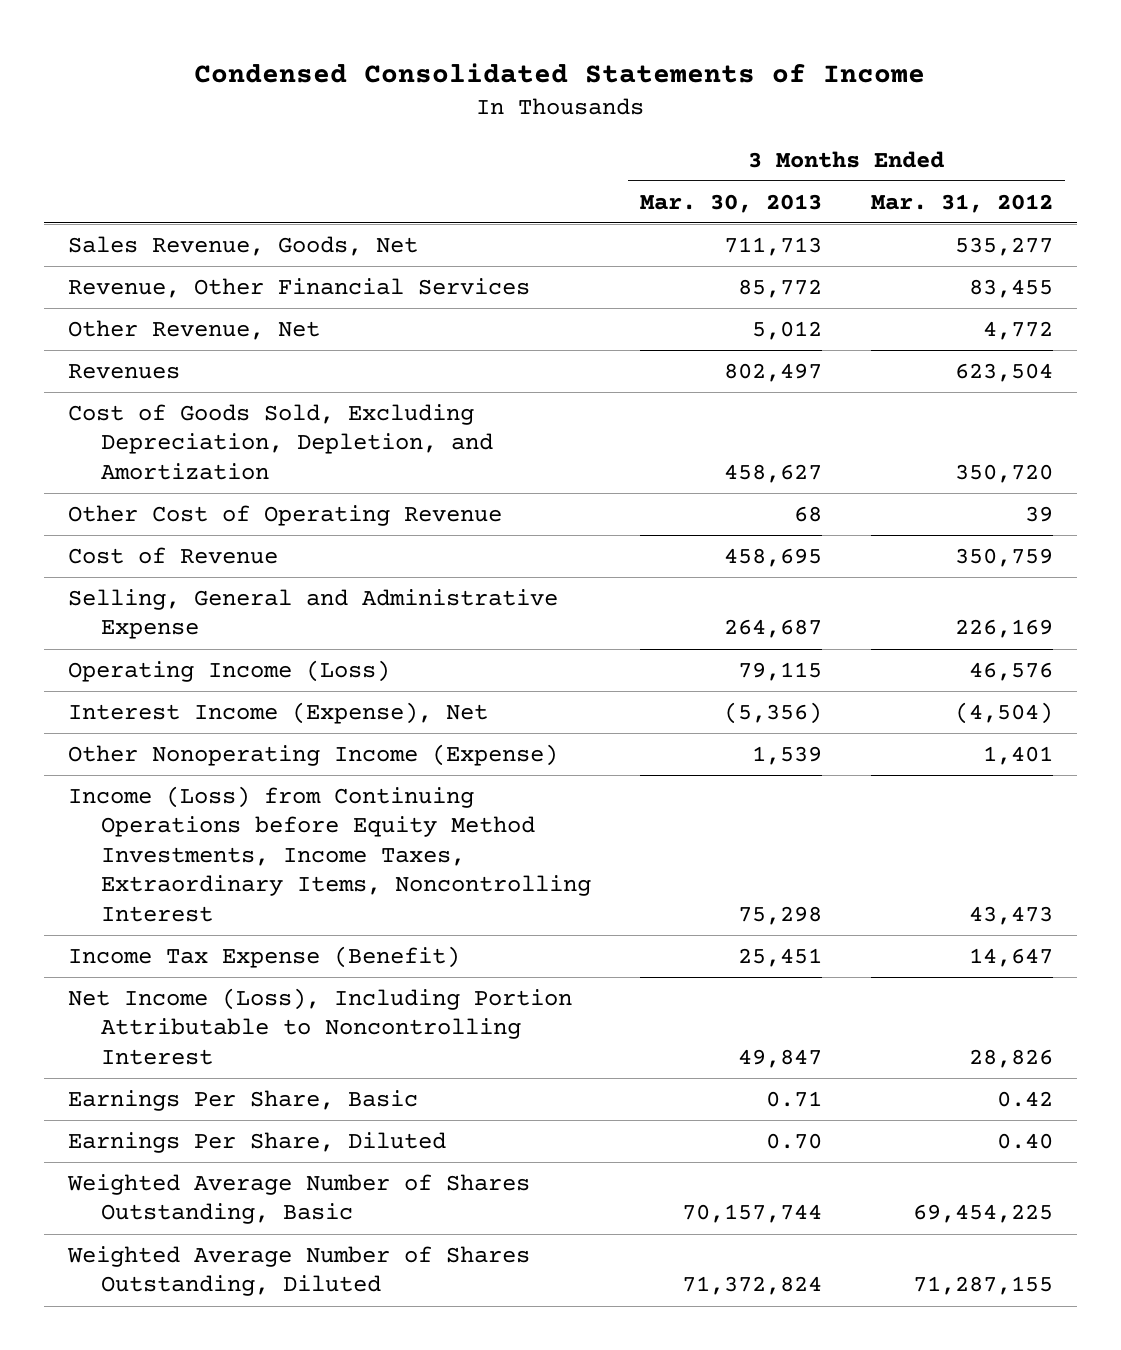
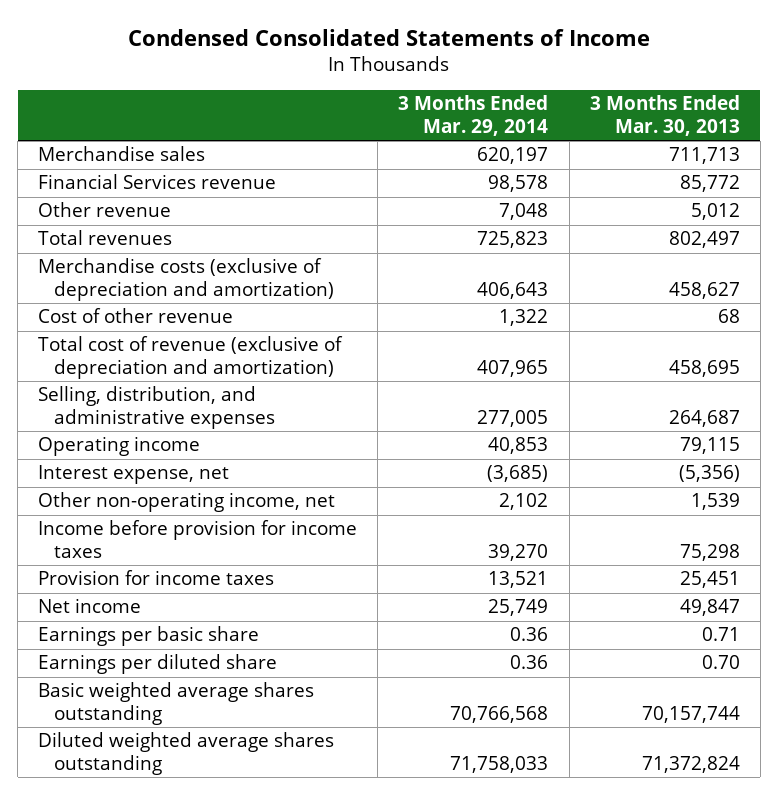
- | 3 Months Ended Mar. 30, 2013 | 3 Months Ended Mar. 31, 2012
+ | 3 Months Ended Mar. 29, 2014 | 3 Months Ended Mar. 30, 2013
- Sales Revenue, Goods, Net | 711,713 | 535,277
- Revenue, Other Financial Services | 85,772 | 83,455
- Other Revenue, Net | 5,012 | 4,772
- Revenues | 802,497 | 623,504
- Cost of Goods Sold, Excluding Depreciation, Depletion, and Amortization | 458,627 | 350,720
- Other Cost of Operating Revenue | 68 | 39
- Cost of Revenue | 458,695 | 350,759
- Selling, General and Administrative Expense | 264,687 | 226,169
- Operating Income (Loss) | 79,115 | 46,576
- Interest Income (Expense), Net | (5,356) | (4,504)
- Other Nonoperating Income (Expense) | 1,539 | 1,401
- Income (Loss) from Continuing Operations before Equity Method Investments, Income Taxes, Extraordinary Items, Noncontrolling Interest | 75,298 | 43,473
- Income Tax Expense (Benefit) | 25,451 | 14,647
- Net Income (Loss), Including Portion Attributable to Noncontrolling Interest | 49,847 | 28,826
- Earnings Per Share, Basic | 0.71 | 0.42
- Earnings Per Share, Diluted | 0.70 | 0.40
- Weighted Average Number of Shares Outstanding, Basic | 70,157,744 | 69,454,225
- Weighted Average Number of Shares Outstanding, Diluted | 71,372,824 | 71,287,155
+ Merchandise sales | 620,197 | 711,713
+ Financial Services revenue | 98,578 | 85,772
+ Other revenue | 7,048 | 5,012
+ Total revenues | 725,823 | 802,497
+ Merchandise costs (exclusive of depreciation and amortization) | 406,643 | 458,627
+ Cost of other revenue | 1,322 | 68
+ Total cost of revenue (exclusive of depreciation and amortization) | 407,965 | 458,695
+ Selling, distribution, and administrative expenses | 277,005 | 264,687
+ Operating income | 40,853 | 79,115
+ Interest expense, net | (3,685) | (5,356)
+ Other non-operating income, net | 2,102 | 1,539
+ Income before provision for income taxes | 39,270 | 75,298
+ Provision for income taxes | 13,521 | 25,451
+ Net income | 25,749 | 49,847
+ Earnings per basic share | 0.36 | 0.71
+ Earnings per diluted share | 0.36 | 0.70
+ Basic weighted average shares outstanding | 70,766,568 | 70,157,744
+ Diluted weighted average shares outstanding | 71,758,033 | 71,372,824

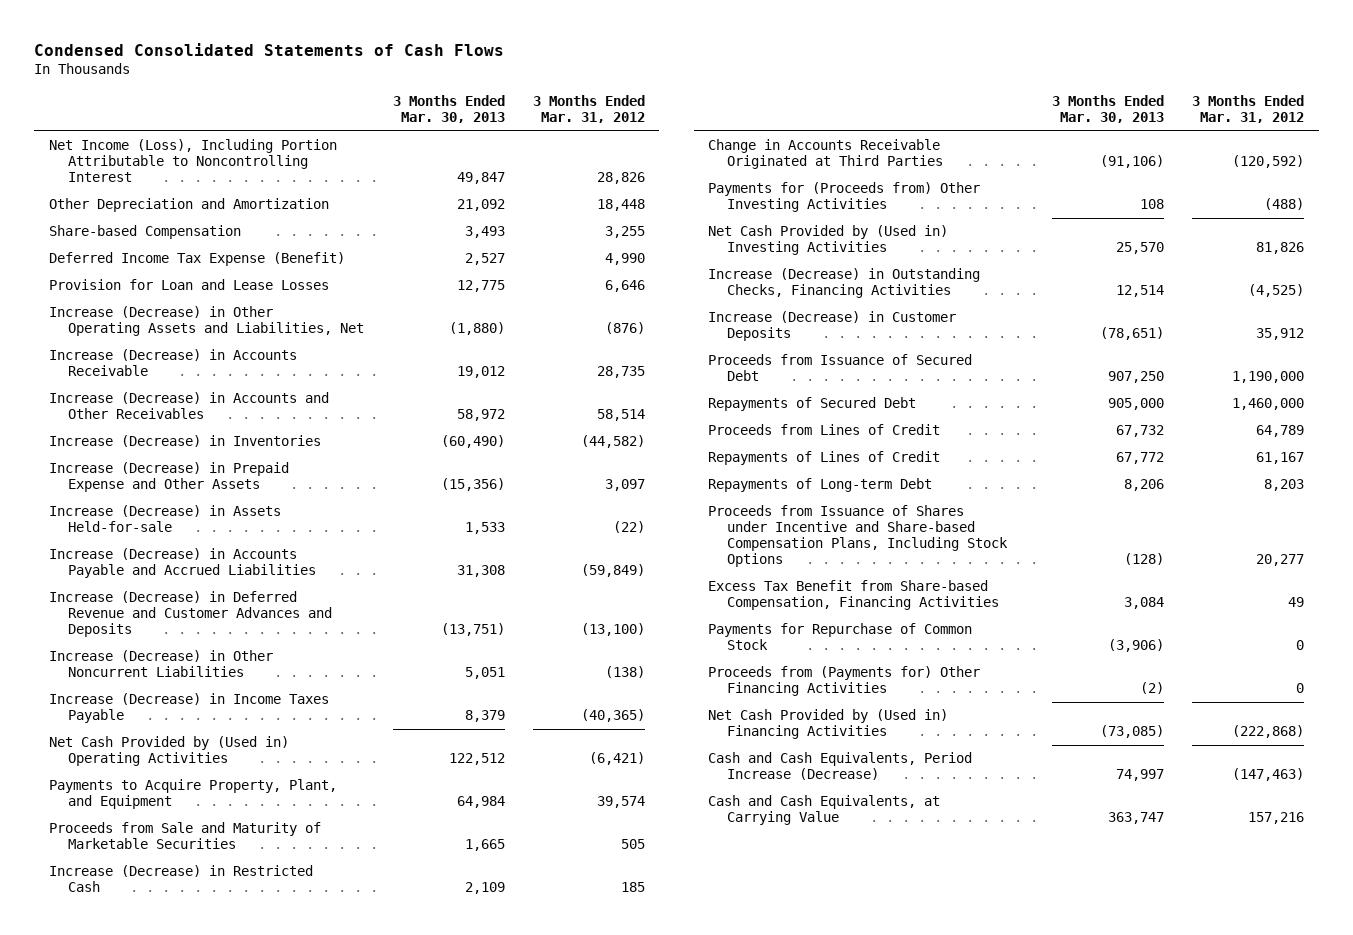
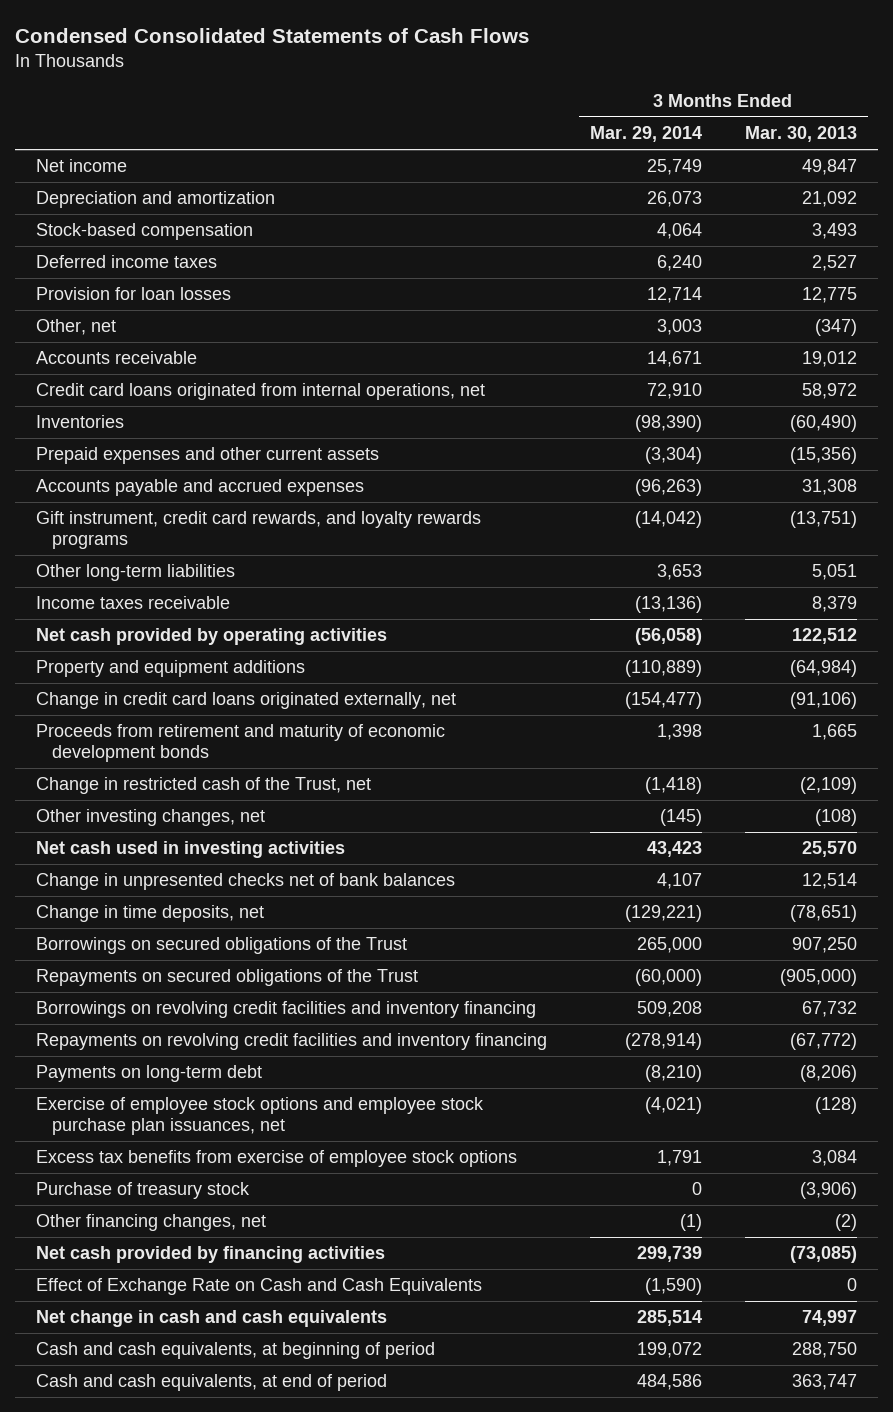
- | 3 Months Ended Mar. 30, 2013 | 3 Months Ended Mar. 31, 2012
+ | 3 Months Ended Mar. 29, 2014 | 3 Months Ended Mar. 30, 2013
- Net Income (Loss), Including Portion Attributable to Noncontrolling Interest | 49,847 | 28,826
- Other Depreciation and Amortization | 21,092 | 18,448
- Share-based Compensation | 3,493 | 3,255
- Deferred Income Tax Expense (Benefit) | 2,527 | 4,990
- Provision for Loan and Lease Losses | 12,775 | 6,646
- Increase (Decrease) in Other Operating Assets and Liabilities, Net | (1,880) | (876)
- Increase (Decrease) in Accounts Receivable | 19,012 | 28,735
- Increase (Decrease) in Accounts and Other Receivables | 58,972 | 58,514
- Increase (Decrease) in Inventories | (60,490) | (44,582)
- Increase (Decrease) in Prepaid Expense and Other Assets | (15,356) | 3,097
- Increase (Decrease) in Assets Held-for-sale | 1,533 | (22)
- Increase (Decrease) in Accounts Payable and Accrued Liabilities | 31,308 | (59,849)
- Increase (Decrease) in Deferred Revenue and Customer Advances and Deposits | (13,751) | (13,100)
- Increase (Decrease) in Other Noncurrent Liabilities | 5,051 | (138)
- Increase (Decrease) in Income Taxes Payable | 8,379 | (40,365)
- Net Cash Provided by (Used in) Operating Activities | 122,512 | (6,421)
- Payments to Acquire Property, Plant, and Equipment | 64,984 | 39,574
- Proceeds from Sale and Maturity of Marketable Securities | 1,665 | 505
- Increase (Decrease) in Restricted Cash | 2,109 | 185
- Change in Accounts Receivable Originated at Third Parties | (91,106) | (120,592)
- Payments for (Proceeds from) Other Investing Activities | 108 | (488)
- Net Cash Provided by (Used in) Investing Activities | 25,570 | 81,826
- Increase (Decrease) in Outstanding Checks, Financing Activities | 12,514 | (4,525)
- Increase (Decrease) in Customer Deposits | (78,651) | 35,912
- Proceeds from Issuance of Secured Debt | 907,250 | 1,190,000
- Repayments of Secured Debt | 905,000 | 1,460,000
- Proceeds from Lines of Credit | 67,732 | 64,789
- Repayments of Lines of Credit | 67,772 | 61,167
- Repayments of Long-term Debt | 8,206 | 8,203
- Proceeds from Issuance of Shares under Incentive and Share-based Compensation Plans, Including Stock Options | (128) | 20,277
- Excess Tax Benefit from Share-based Compensation, Financing Activities | 3,084 | 49
- Payments for Repurchase of Common Stock | (3,906) | 0
- Proceeds from (Payments for) Other Financing Activities | (2) | 0
- Net Cash Provided by (Used in) Financing Activities | (73,085) | (222,868)
- Cash and Cash Equivalents, Period Increase (Decrease) | 74,997 | (147,463)
- Cash and Cash Equivalents, at Carrying Value | 363,747 | 157,216
+ Net income | 25,749 | 49,847
+ Depreciation and amortization | 26,073 | 21,092
+ Stock-based compensation | 4,064 | 3,493
+ Deferred income taxes | 6,240 | 2,527
+ Provision for loan losses | 12,714 | 12,775
+ Other, net | 3,003 | (347)
+ Accounts receivable | 14,671 | 19,012
+ Credit card loans originated from internal operations, net | 72,910 | 58,972
+ Inventories | (98,390) | (60,490)
+ Prepaid expenses and other current assets | (3,304) | (15,356)
+ Accounts payable and accrued expenses | (96,263) | 31,308
+ Gift instrument, credit card rewards, and loyalty rewards programs | (14,042) | (13,751)
+ Other long-term liabilities | 3,653 | 5,051
+ Income taxes receivable | (13,136) | 8,379
+ Net cash provided by operating activities | (56,058) | 122,512
+ Property and equipment additions | (110,889) | (64,984)
+ Change in credit card loans originated externally, net | (154,477) | (91,106)
+ Proceeds from retirement and maturity of economic development bonds | 1,398 | 1,665
+ Change in restricted cash of the Trust, net | (1,418) | (2,109)
+ Other investing changes, net | (145) | (108)
+ Net cash used in investing activities | 43,423 | 25,570
+ Change in unpresented checks net of bank balances | 4,107 | 12,514
+ Change in time deposits, net | (129,221) | (78,651)
+ Borrowings on secured obligations of the Trust | 265,000 | 907,250
+ Repayments on secured obligations of the Trust | (60,000) | (905,000)
+ Borrowings on revolving credit facilities and inventory financing | 509,208 | 67,732
+ Repayments on revolving credit facilities and inventory financing | (278,914) | (67,772)
+ Payments on long-term debt | (8,210) | (8,206)
+ Exercise of employee stock options and employee stock purchase plan issuances, net | (4,021) | (128)
+ Excess tax benefits from exercise of employee stock options | 1,791 | 3,084
+ Purchase of treasury stock | 0 | (3,906)
+ Other financing changes, net | (1) | (2)
+ Net cash provided by financing activities | 299,739 | (73,085)
+ Effect of Exchange Rate on Cash and Cash Equivalents | (1,590) | 0
+ Net change in cash and cash equivalents | 285,514 | 74,997
+ Cash and cash equivalents, at beginning of period | 199,072 | 288,750
+ Cash and cash equivalents, at end of period | 484,586 | 363,747

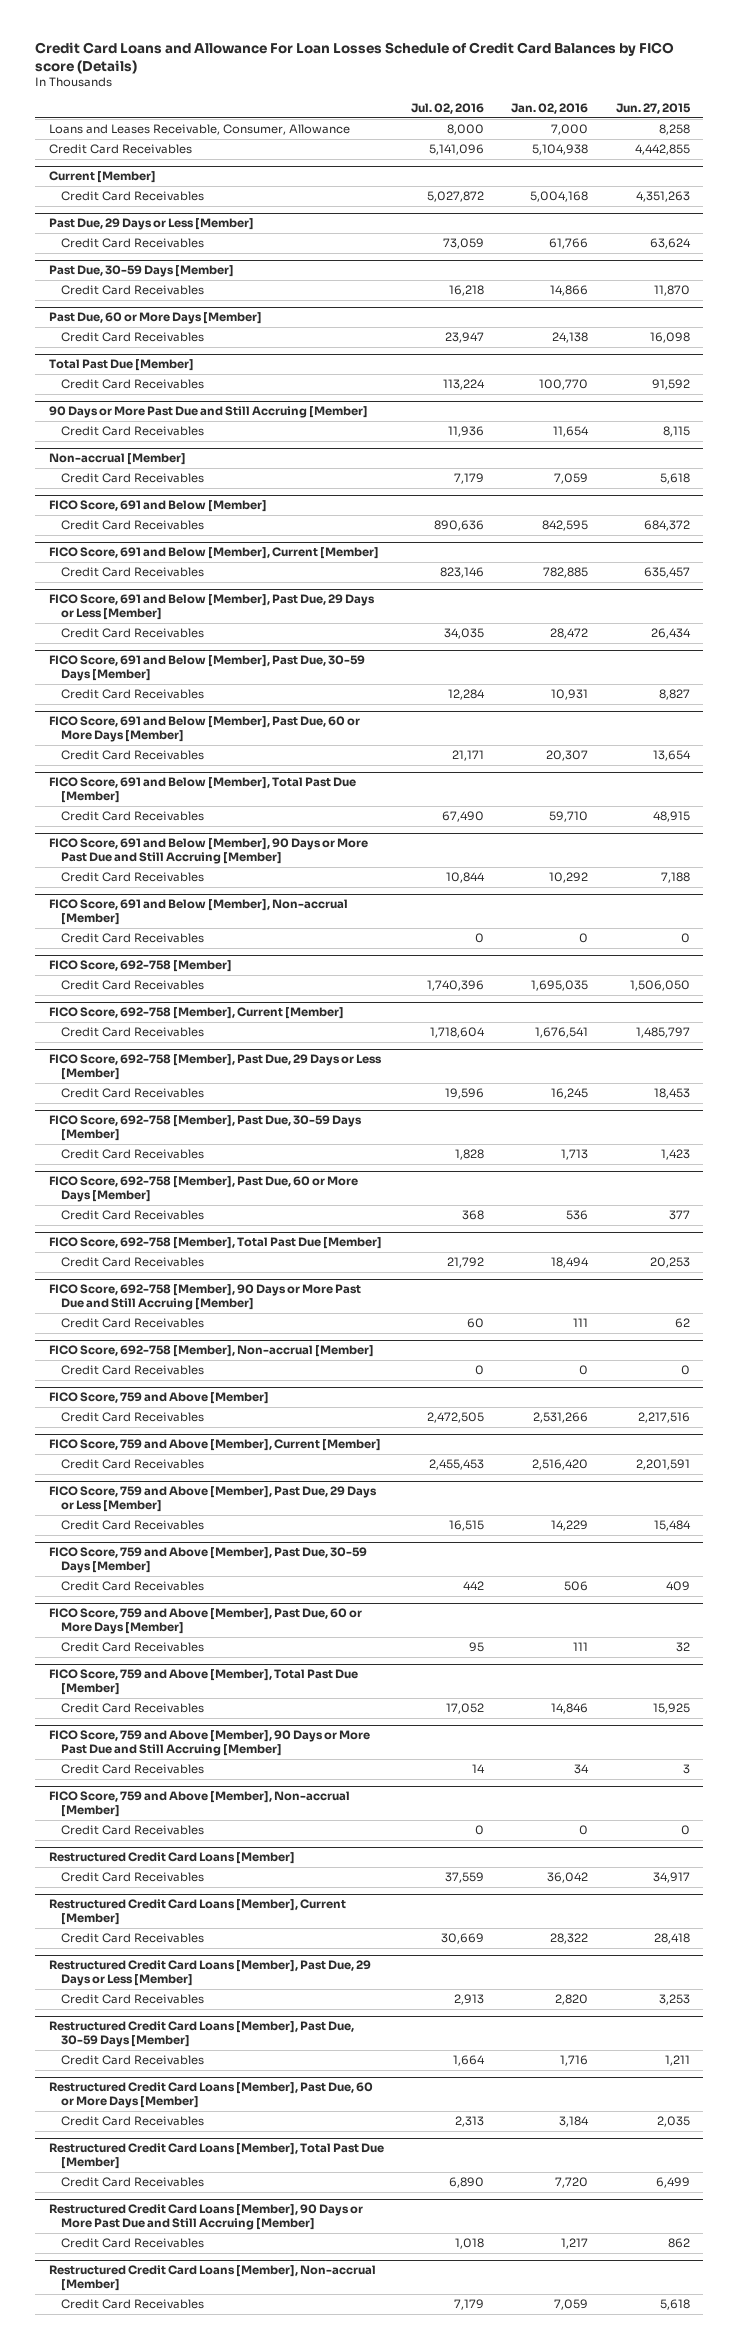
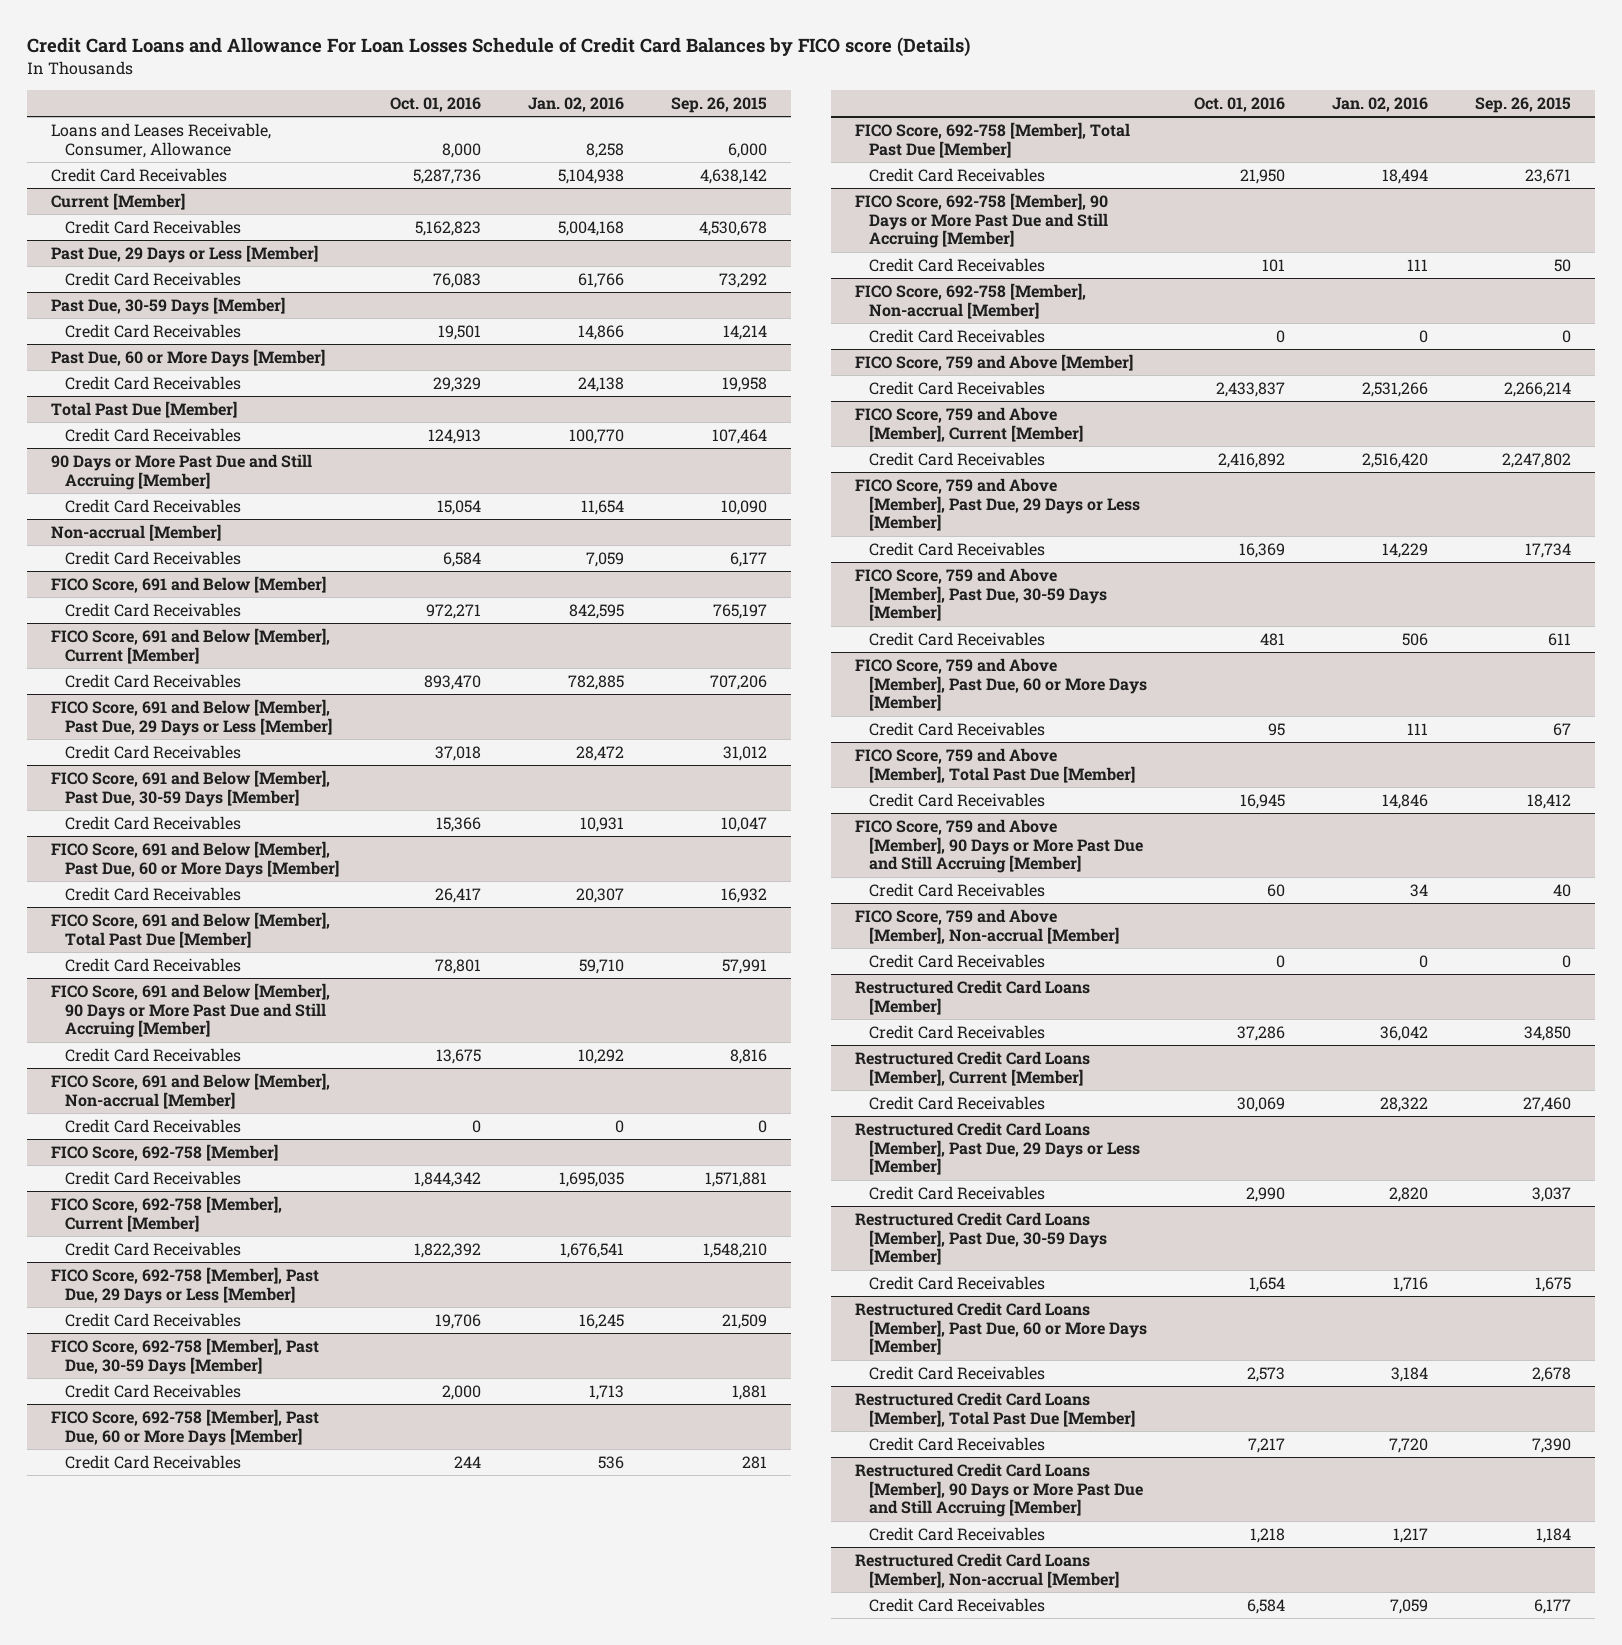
- | Jul. 02, 2016 | Jan. 02, 2016 | Jun. 27, 2015
+ | Oct. 01, 2016 | Jan. 02, 2016 | Sep. 26, 2015
- Loans and Leases Receivable, Consumer, Allowance | 8,000 | 7,000 | 8,258
+ Loans and Leases Receivable, Consumer, Allowance | 8,000 | 8,258 | 6,000

